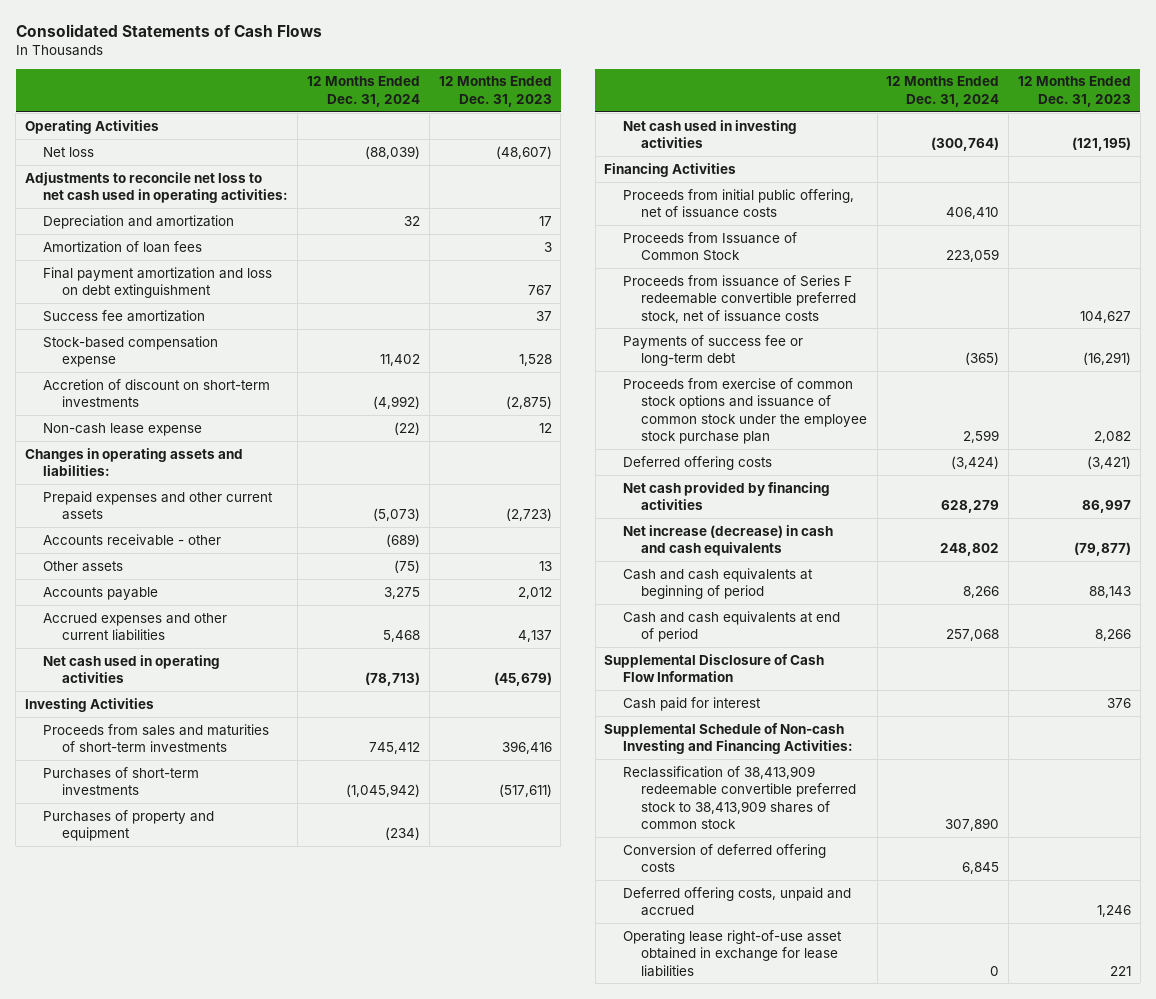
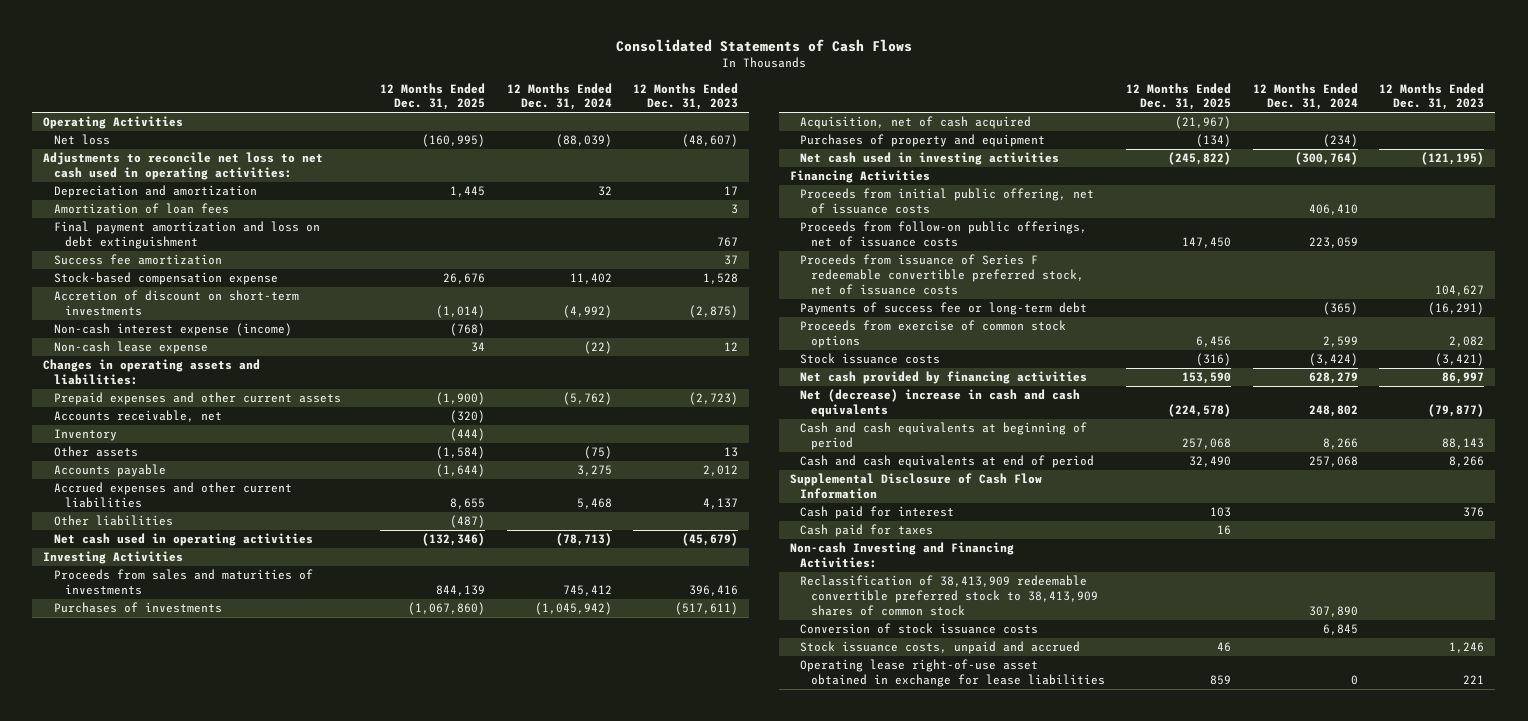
- | 12 Months Ended Dec. 31, 2024 | 12 Months Ended Dec. 31, 2023
+ | 12 Months Ended Dec. 31, 2025 | 12 Months Ended Dec. 31, 2024 | 12 Months Ended Dec. 31, 2023
+ Non-cash interest expense (income) | (768) | |
- Prepaid expenses and other current assets | (5,073) | (2,723)
- Accounts receivable - other | (689) |
+ Prepaid expenses and other current assets | (1,900) | (5,762) | (2,723)
+ Accounts receivable, net | (320) | |
+ Inventory | (444) | |
+ Other liabilities | (487) | |
- Proceeds from sales and maturities of short-term investments | 745,412 | 396,416
- Purchases of short-term investments | (1,045,942) | (517,611)
+ Proceeds from sales and maturities of investments | 844,139 | 745,412 | 396,416
+ Purchases of investments | (1,067,860) | (1,045,942) | (517,611)
+ Acquisition, net of cash acquired | (21,967) | |
- Proceeds from Issuance of Common Stock | 223,059 |
+ Proceeds from follow-on public offerings, net of issuance costs | 147,450 | 223,059 |
- Proceeds from exercise of common stock options and issuance of common stock under the employee stock purchase plan | 2,599 | 2,082
- Deferred offering costs | (3,424) | (3,421)
+ Proceeds from exercise of common stock options | 6,456 | 2,599 | 2,082
+ Stock issuance costs | (316) | (3,424) | (3,421)
- Net increase (decrease) in cash and cash equivalents | 248,802 | (79,877)
+ Net (decrease) increase in cash and cash equivalents | (224,578) | 248,802 | (79,877)
- Supplemental Schedule of Non-cash Investing and Financing Activities:
+ Cash paid for taxes | 16 | |
+ Non-cash Investing and Financing Activities:
- Conversion of deferred offering costs | 6,845 |
- Deferred offering costs, unpaid and accrued | | 1,246
+ Conversion of stock issuance costs | | 6,845 |
+ Stock issuance costs, unpaid and accrued | 46 | | 1,246

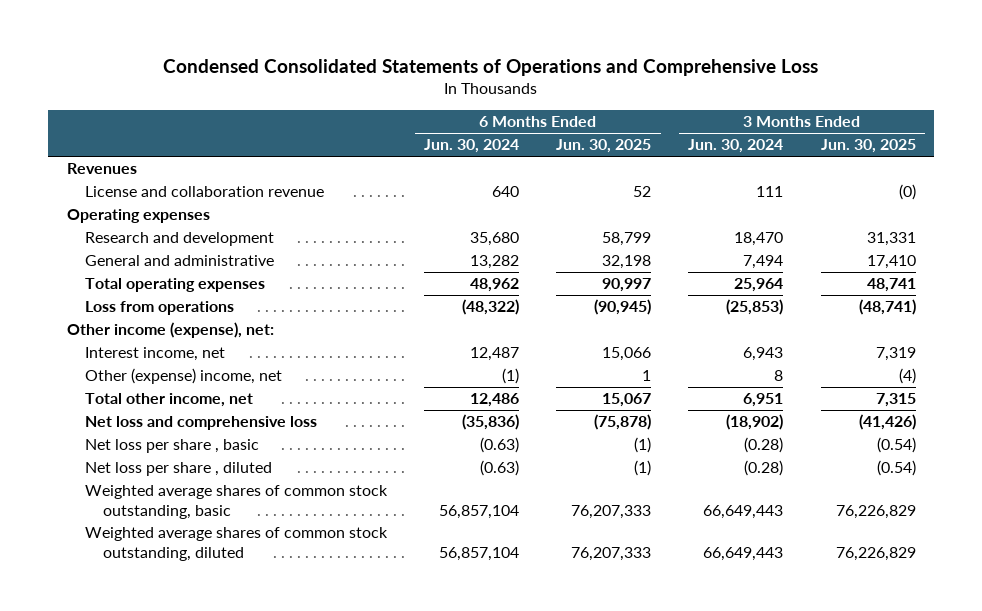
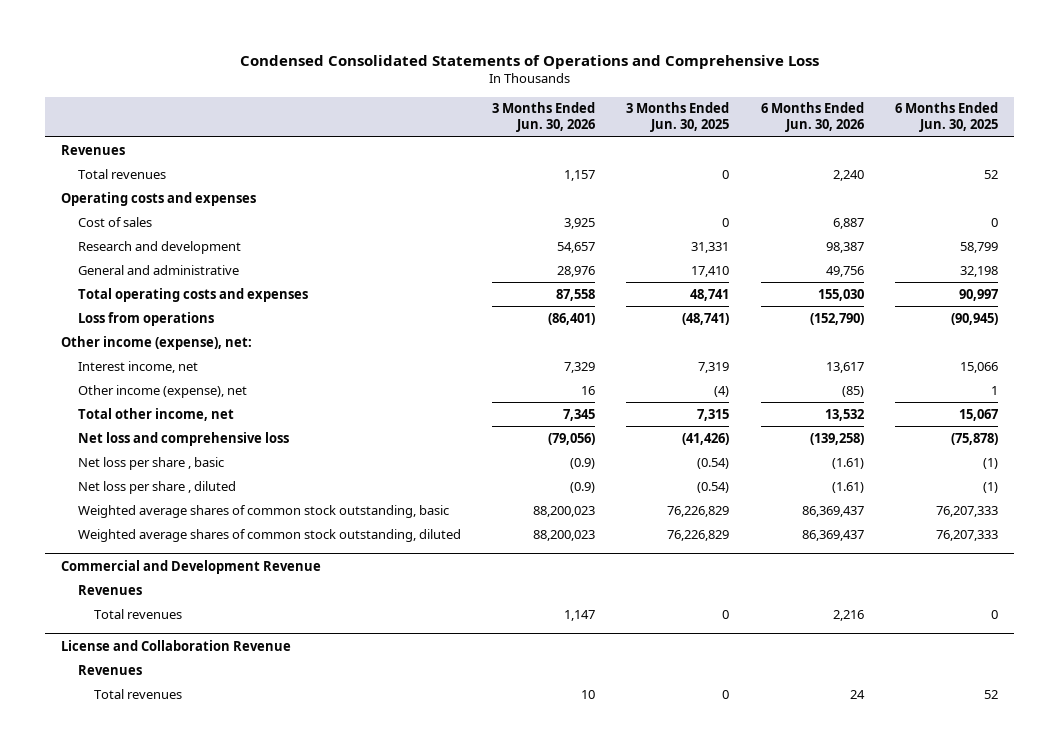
- | 6 Months Ended Jun. 30, 2024 | 6 Months Ended Jun. 30, 2025 | 3 Months Ended Jun. 30, 2024 | 3 Months Ended Jun. 30, 2025
+ | 3 Months Ended Jun. 30, 2026 | 3 Months Ended Jun. 30, 2025 | 6 Months Ended Jun. 30, 2026 | 6 Months Ended Jun. 30, 2025
- License and collaboration revenue | 640 | 52 | 111 | (0)
- Operating expenses
+ Total revenues | 1,157 | 0 | 2,240 | 52
+ Operating costs and expenses
+ Cost of sales | 3,925 | 0 | 6,887 | 0
- Total operating expenses | 48,962 | 90,997 | 25,964 | 48,741
+ Total operating costs and expenses | 87,558 | 48,741 | 155,030 | 90,997
- Other (expense) income, net | (1) | 1 | 8 | (4)
+ Other income (expense), net | 16 | (4) | (85) | 1
+ Commercial and Development Revenue
+ Revenues
+ Total revenues | 1,147 | 0 | 2,216 | 0
+ License and Collaboration Revenue
+ Revenues
+ Total revenues | 10 | 0 | 24 | 52

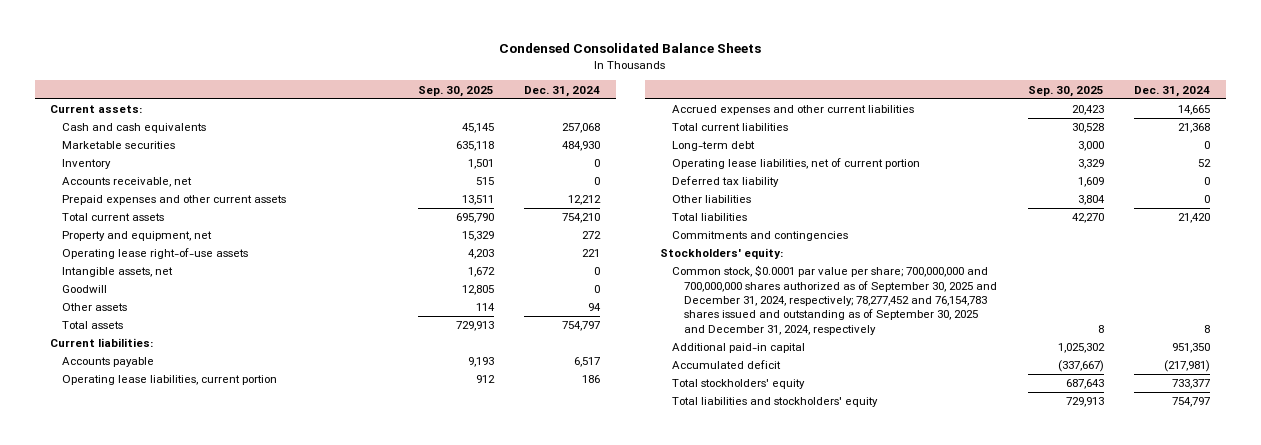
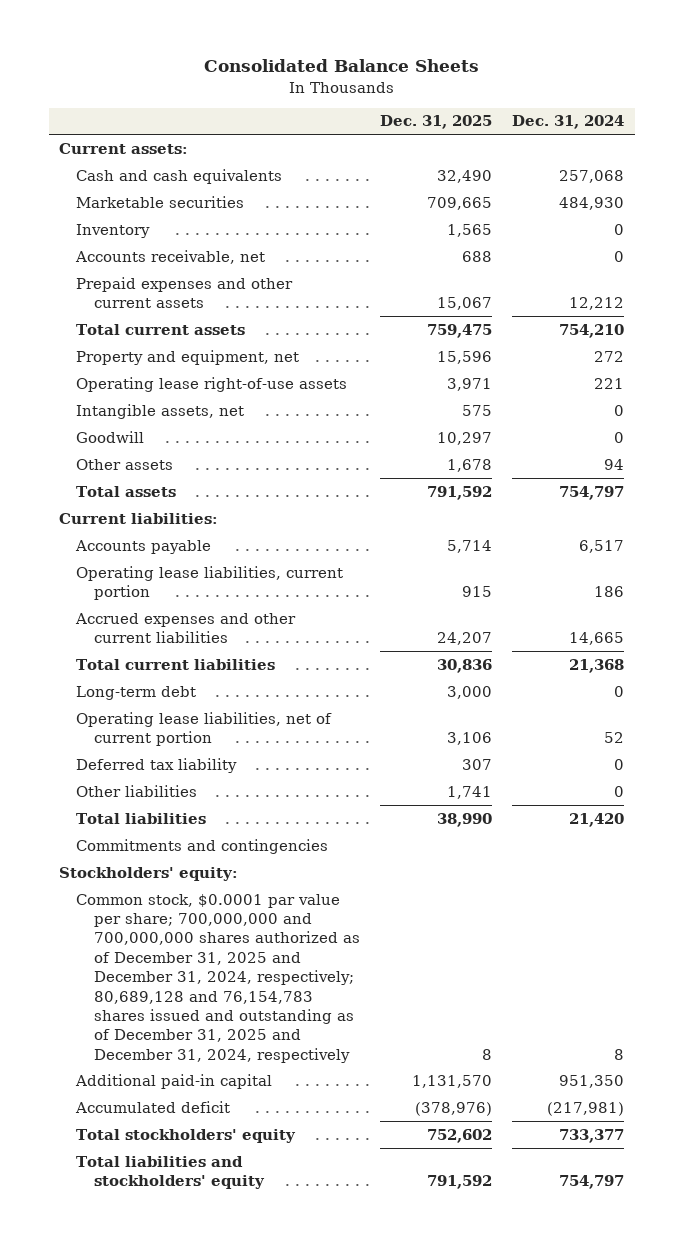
- Condensed Consolidated Balance Sheets
+ Consolidated Balance Sheets
- | Sep. 30, 2025 | Dec. 31, 2024
+ | Dec. 31, 2025 | Dec. 31, 2024
- Common stock, $0.0001 par value per share; 700,000,000 and 700,000,000 shares authorized as of September 30, 2025 and December 31, 2024, respectively; 78,277,452 and 76,154,783 shares issued and outstanding as of September 30, 2025 and December 31, 2024, respectively | 8 | 8
+ Common stock, $0.0001 par value per share; 700,000,000 and 700,000,000 shares authorized as of December 31, 2025 and December 31, 2024, respectively; 80,689,128 and 76,154,783 shares issued and outstanding as of December 31, 2025 and December 31, 2024, respectively | 8 | 8

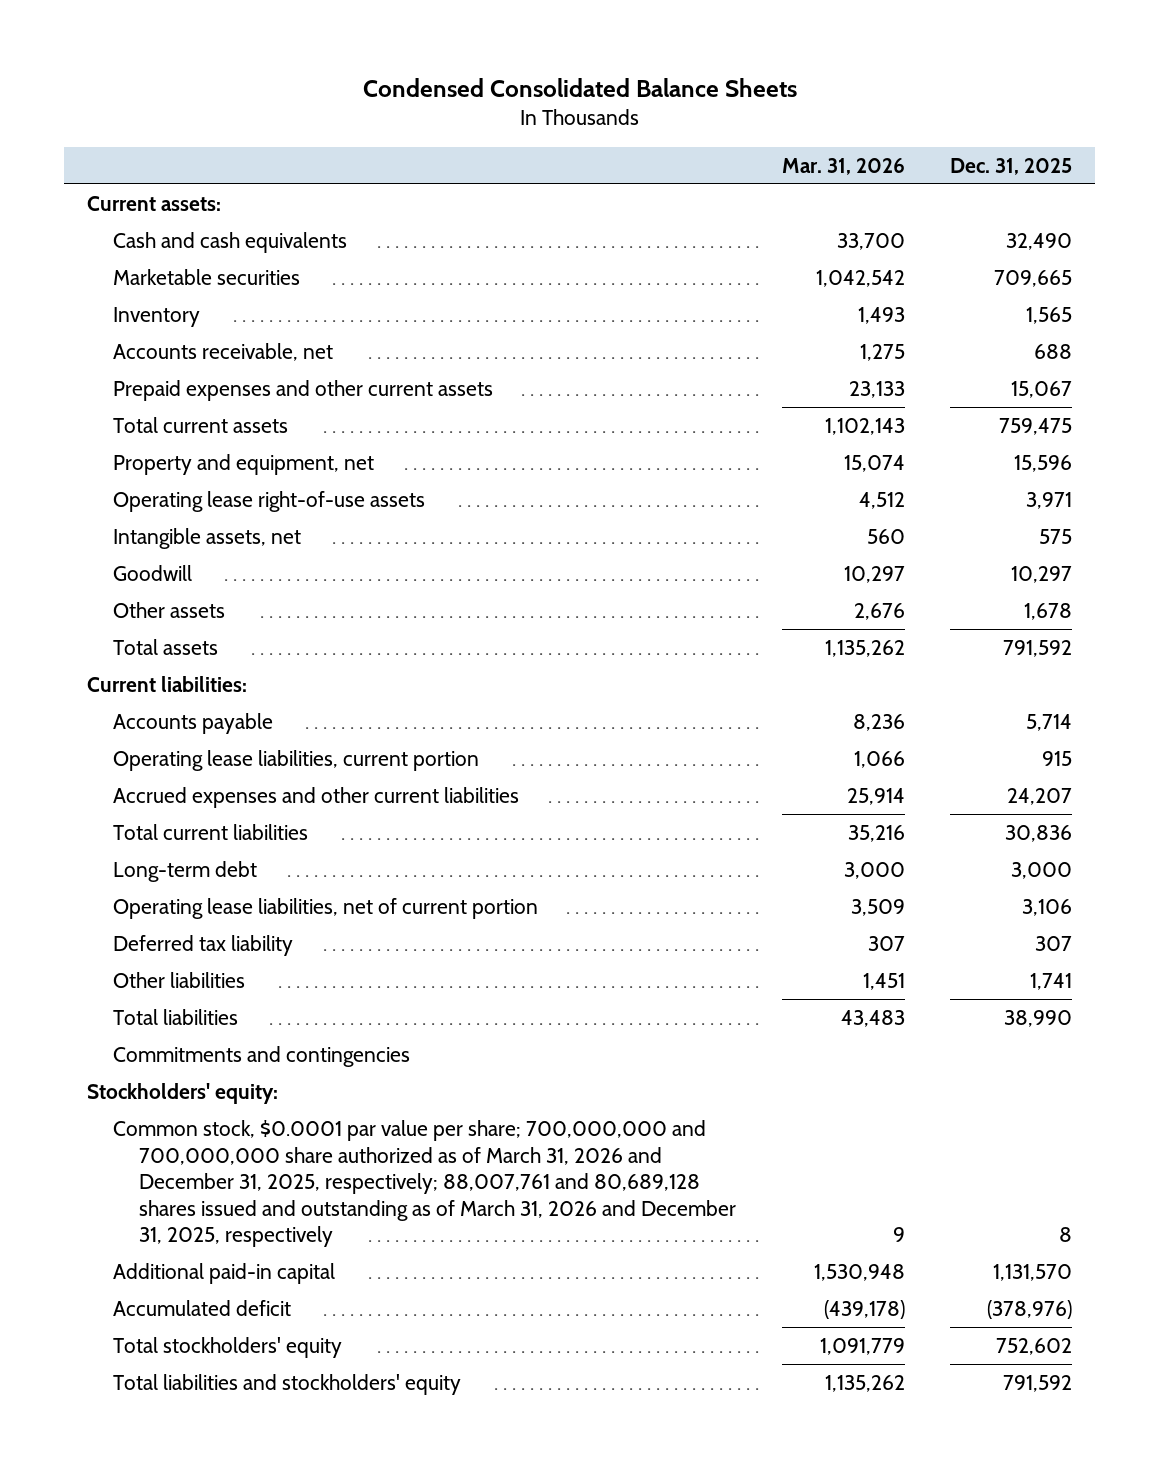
- Consolidated Balance Sheets
+ Condensed Consolidated Balance Sheets
- | Dec. 31, 2025 | Dec. 31, 2024
+ | Mar. 31, 2026 | Dec. 31, 2025
- Common stock, $0.0001 par value per share; 700,000,000 and 700,000,000 shares authorized as of December 31, 2025 and December 31, 2024, respectively; 80,689,128 and 76,154,783 shares issued and outstanding as of December 31, 2025 and December 31, 2024, respectively | 8 | 8
+ Common stock, $0.0001 par value per share; 700,000,000 and 700,000,000 share authorized as of March 31, 2026 and December 31, 2025, respectively; 88,007,761 and 80,689,128 shares issued and outstanding as of March 31, 2026 and December 31, 2025, respectively | 9 | 8

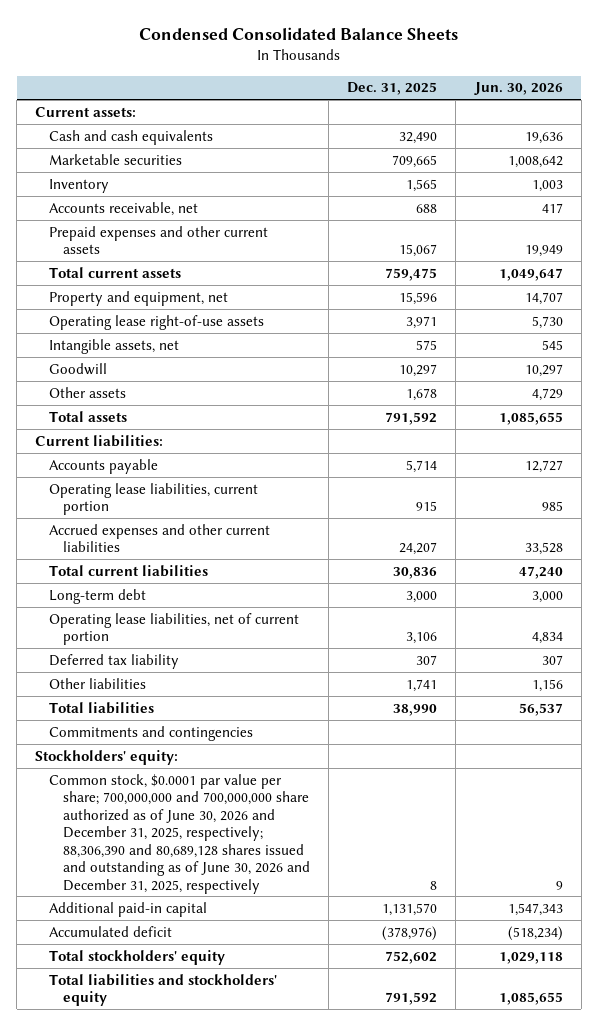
- | Mar. 31, 2026 | Dec. 31, 2025
+ | Dec. 31, 2025 | Jun. 30, 2026
- Common stock, $0.0001 par value per share; 700,000,000 and 700,000,000 share authorized as of March 31, 2026 and December 31, 2025, respectively; 88,007,761 and 80,689,128 shares issued and outstanding as of March 31, 2026 and December 31, 2025, respectively | 9 | 8
+ Common stock, $0.0001 par value per share; 700,000,000 and 700,000,000 share authorized as of June 30, 2026 and December 31, 2025, respectively; 88,306,390 and 80,689,128 shares issued and outstanding as of June 30, 2026 and December 31, 2025, respectively | 8 | 9

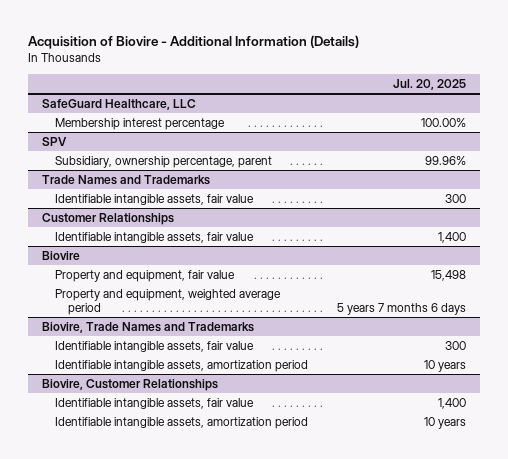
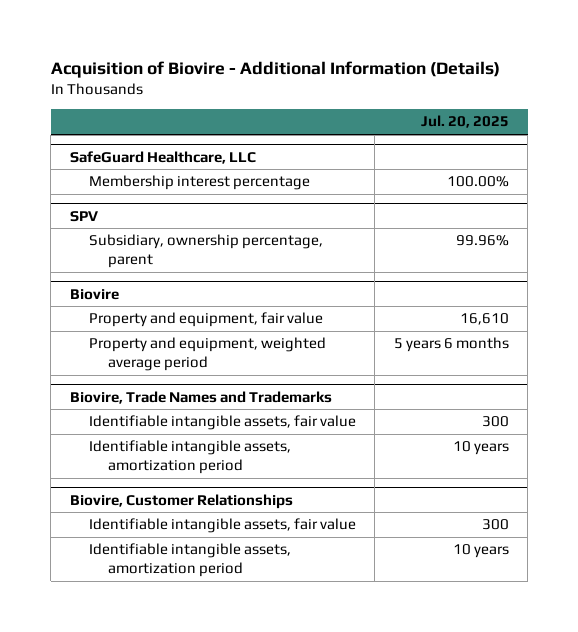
- Trade Names and Trademarks
- Identifiable intangible assets, fair value | 300
- Customer Relationships
- Identifiable intangible assets, fair value | 1,400
@ Biovire
- Property and equipment, fair value | 15,498
- Property and equipment, weighted average period | 5 years 7 months 6 days
+ Property and equipment, fair value | 16,610
+ Property and equipment, weighted average period | 5 years 6 months
@ Biovire, Customer Relationships
- Identifiable intangible assets, fair value | 1,400
+ Identifiable intangible assets, fair value | 300

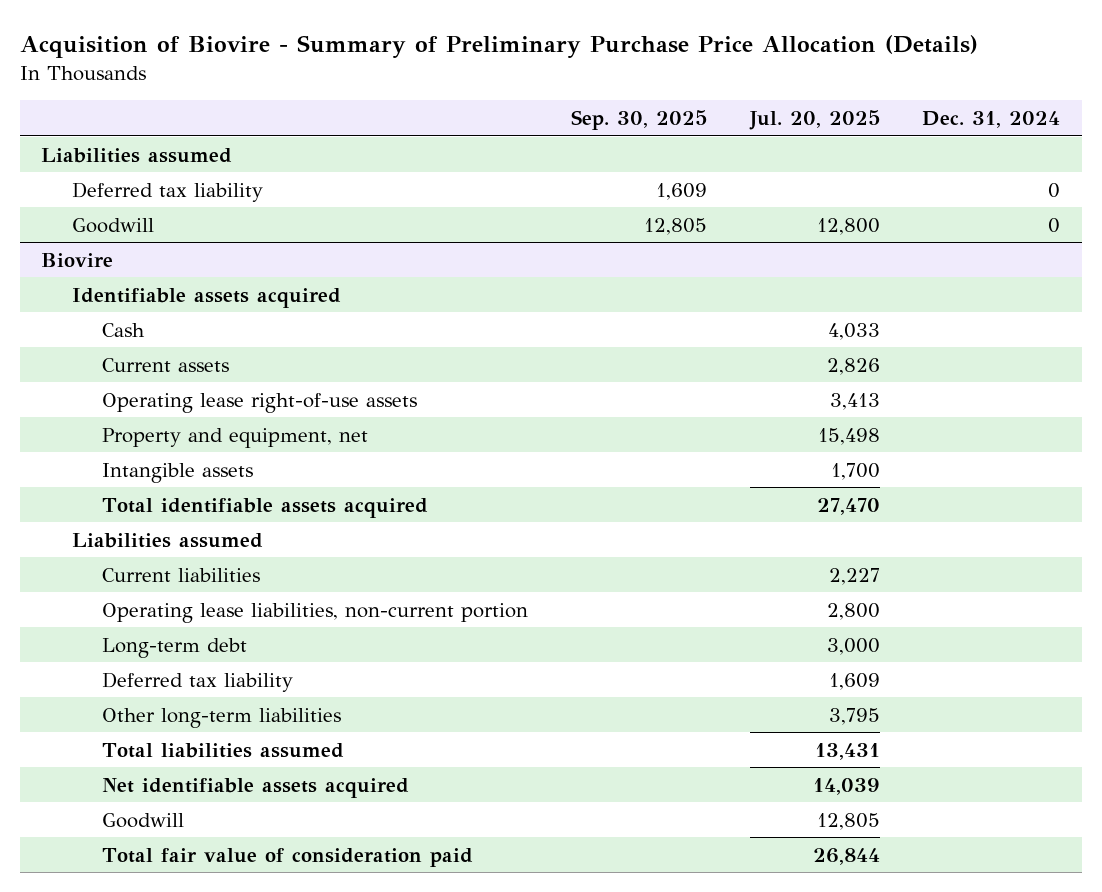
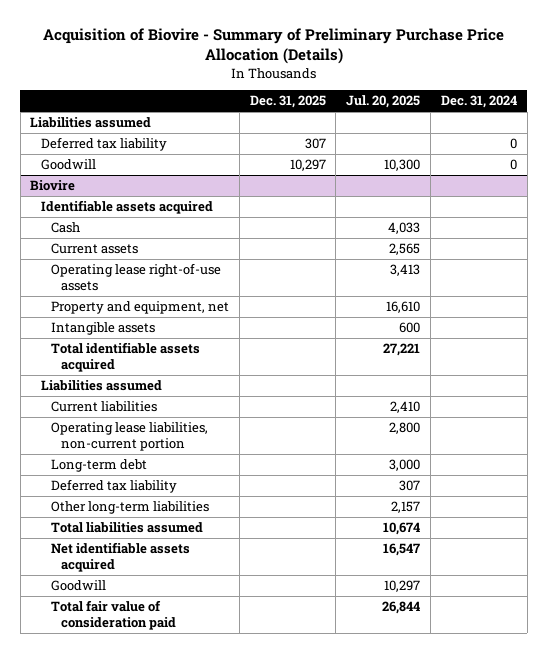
- | Sep. 30, 2025 | Jul. 20, 2025 | Dec. 31, 2024
+ | Dec. 31, 2025 | Jul. 20, 2025 | Dec. 31, 2024
- Goodwill | 12,805 | 12,800 | 0
+ Goodwill | 10,297 | 10,300 | 0
@ Biovire
- Current assets | | 2,826 |
+ Current assets | | 2,565 |
- Property and equipment, net | | 15,498 |
- Intangible assets | | 1,700 |
- Total identifiable assets acquired | | 27,470 |
+ Property and equipment, net | | 16,610 |
+ Intangible assets | | 600 |
+ Total identifiable assets acquired | | 27,221 |
- Current liabilities | | 2,227 |
+ Current liabilities | | 2,410 |
- Deferred tax liability | | 1,609 |
- Other long-term liabilities | | 3,795 |
- Total liabilities assumed | | 13,431 |
- Net identifiable assets acquired | | 14,039 |
- Goodwill | | 12,805 |
+ Deferred tax liability | | 307 |
+ Other long-term liabilities | | 2,157 |
+ Total liabilities assumed | | 10,674 |
+ Net identifiable assets acquired | | 16,547 |
+ Goodwill | | 10,297 |

